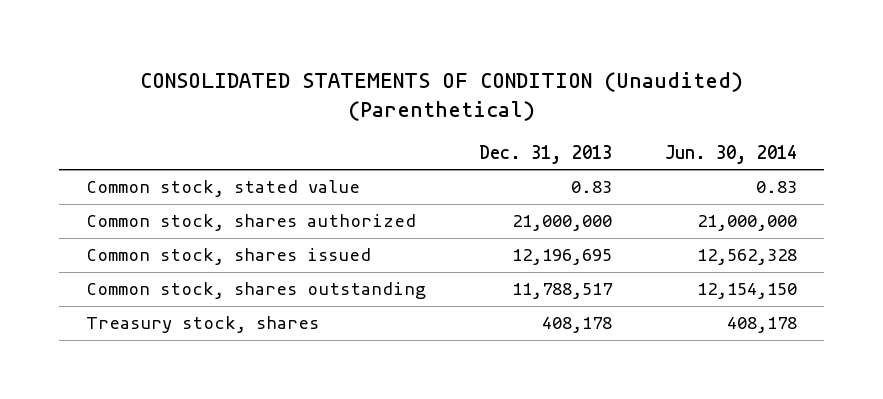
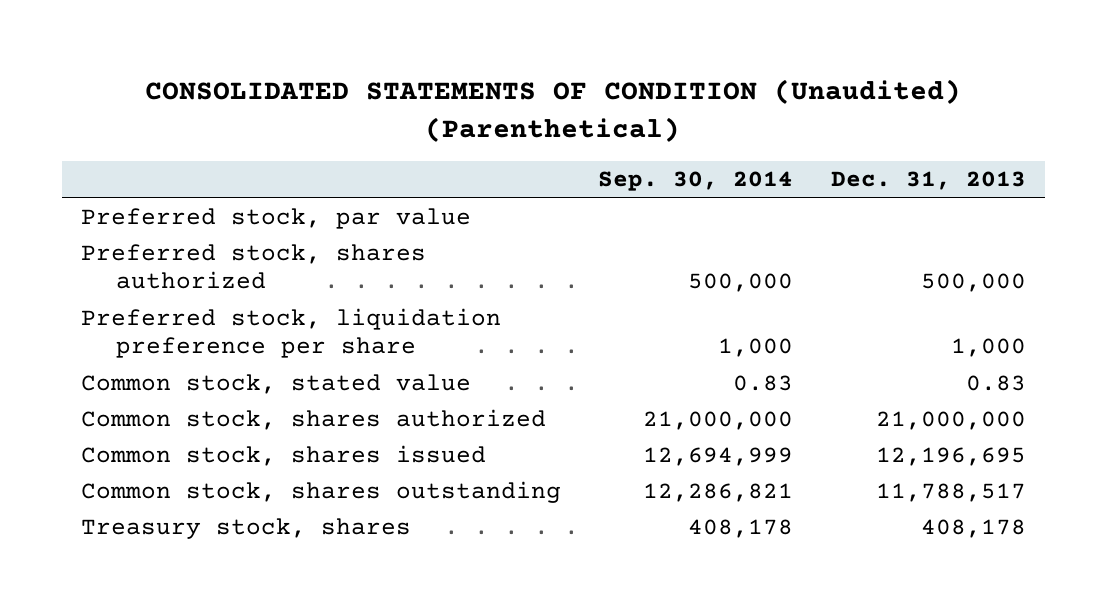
- | Dec. 31, 2013 | Jun. 30, 2014
+ | Sep. 30, 2014 | Dec. 31, 2013
+ Preferred stock, par value
+ Preferred stock, shares authorized | 500,000 | 500,000
+ Preferred stock, liquidation preference per share | 1,000 | 1,000

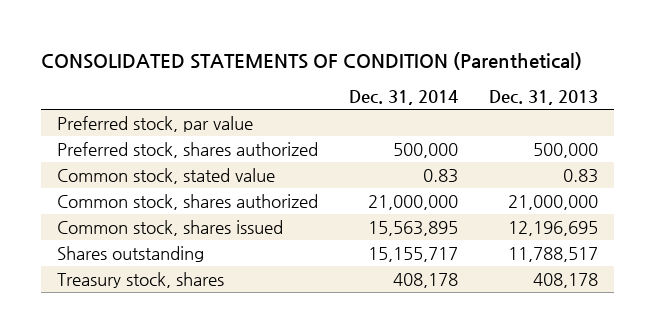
- CONSOLIDATED STATEMENTS OF CONDITION (Unaudited) (Parenthetical)
+ CONSOLIDATED STATEMENTS OF CONDITION (Parenthetical)
- | Sep. 30, 2014 | Dec. 31, 2013
+ | Dec. 31, 2014 | Dec. 31, 2013
- Preferred stock, liquidation preference per share | 1,000 | 1,000
- Common stock, shares outstanding | 12,286,821 | 11,788,517
+ Shares outstanding | 15,155,717 | 11,788,517

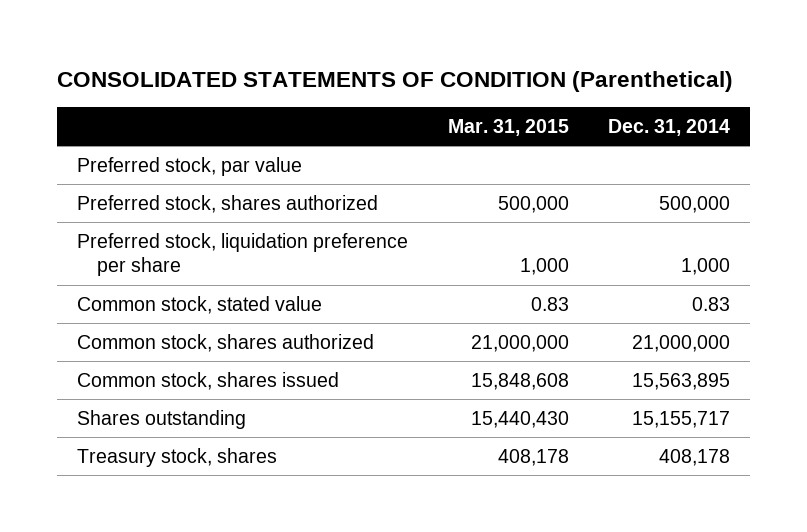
- | Dec. 31, 2014 | Dec. 31, 2013
+ | Mar. 31, 2015 | Dec. 31, 2014
+ Preferred stock, liquidation preference per share | 1,000 | 1,000

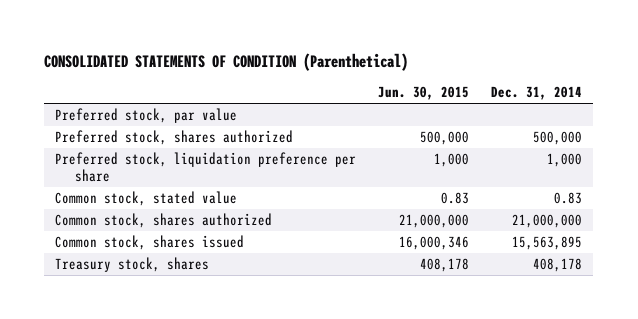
- | Mar. 31, 2015 | Dec. 31, 2014
+ | Jun. 30, 2015 | Dec. 31, 2014
- Shares outstanding | 15,440,430 | 15,155,717

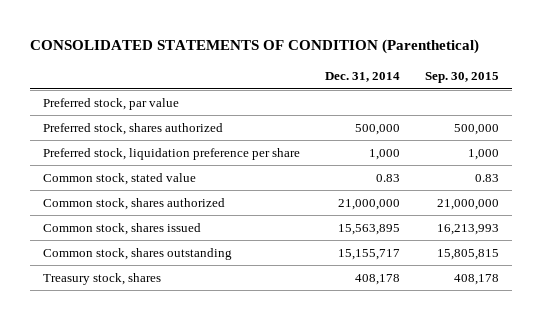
- | Jun. 30, 2015 | Dec. 31, 2014
+ | Dec. 31, 2014 | Sep. 30, 2015
+ Common stock, shares outstanding | 15,155,717 | 15,805,815

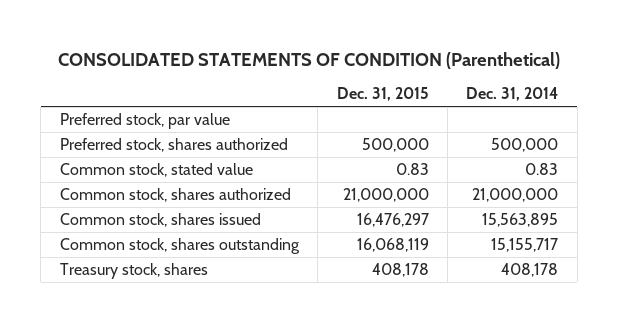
- | Dec. 31, 2014 | Sep. 30, 2015
+ | Dec. 31, 2015 | Dec. 31, 2014
- Preferred stock, liquidation preference per share | 1,000 | 1,000

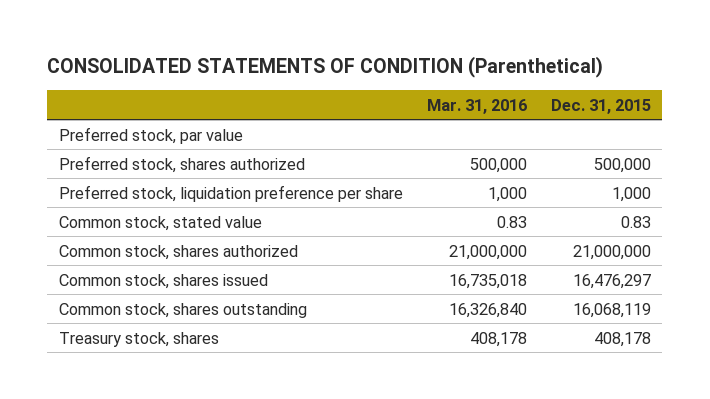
- | Dec. 31, 2015 | Dec. 31, 2014
+ | Mar. 31, 2016 | Dec. 31, 2015
+ Preferred stock, liquidation preference per share | 1,000 | 1,000

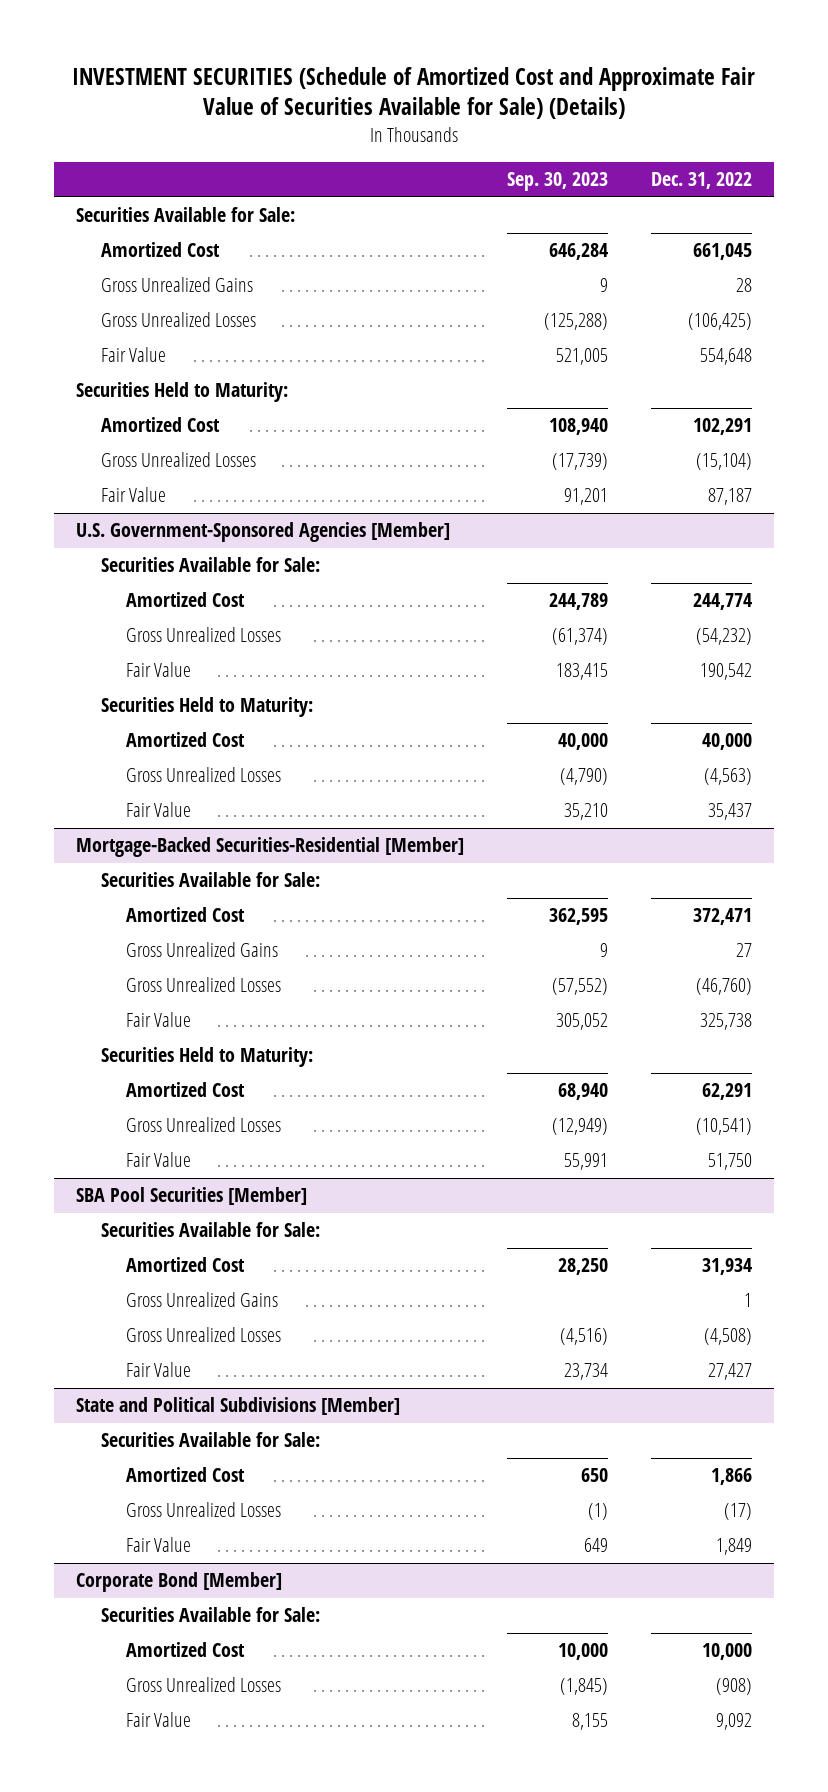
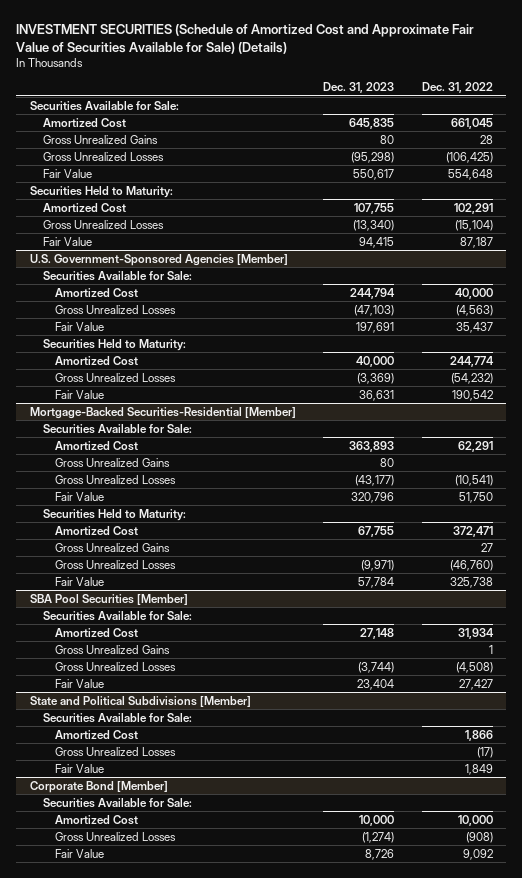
- | Sep. 30, 2023 | Dec. 31, 2022
+ | Dec. 31, 2023 | Dec. 31, 2022
@ U.S. Government-Sponsored Agencies [Member]
moved down: Securities Held to Maturity:
moved down: Amortized Cost | 40,000 | 244,774
moved down: Gross Unrealized Losses | (3,369) | (54,232)
moved down: Fair Value | 36,631 | 190,542
@ Mortgage-Backed Securities-Residential [Member]
moved up: Amortized Cost | 363,893 | 62,291
+ Gross Unrealized Gains | 80 |
moved up: Gross Unrealized Losses | (43,177) | (10,541)
moved up: Fair Value | 320,796 | 51,750
moved up: Securities Held to Maturity:

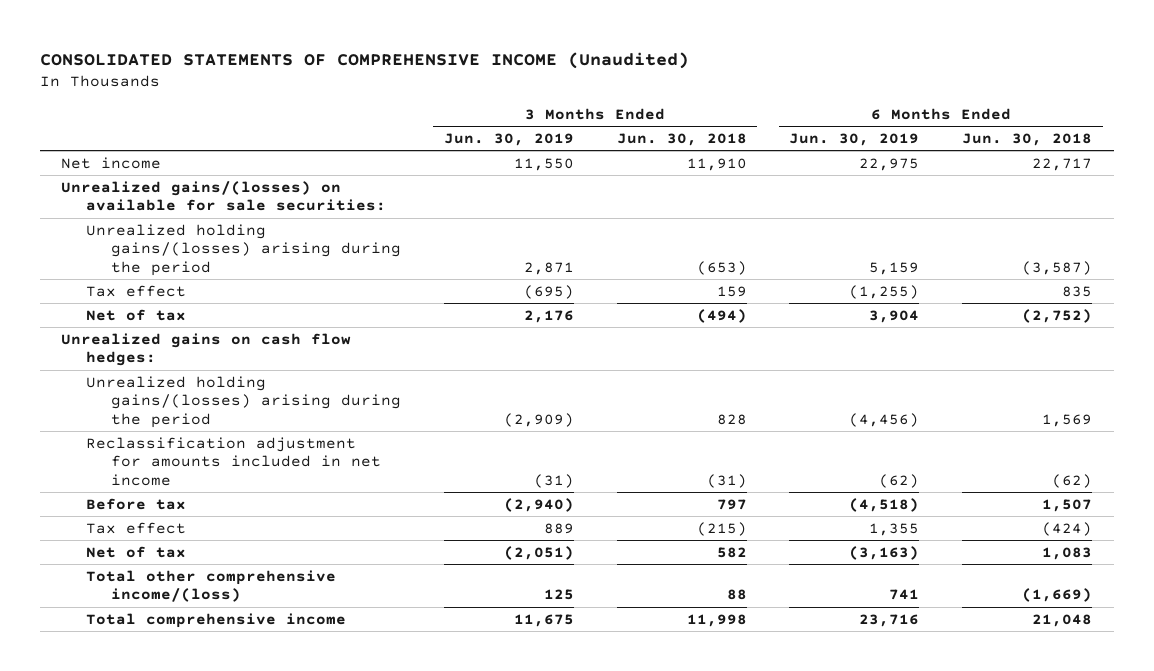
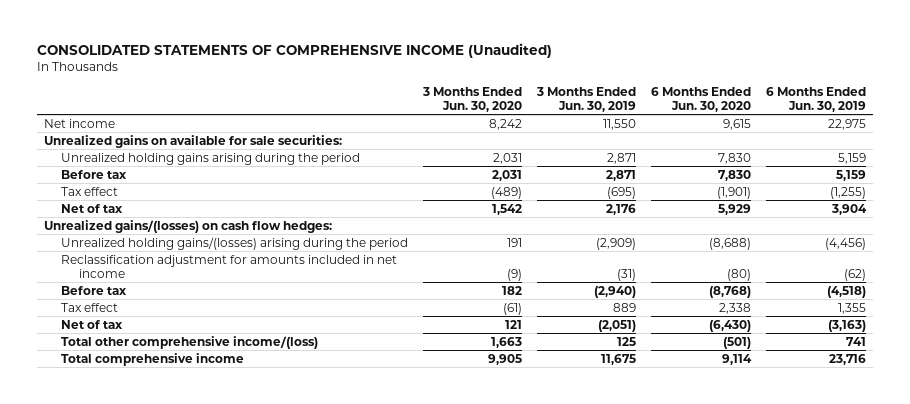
- | 3 Months Ended Jun. 30, 2019 | 3 Months Ended Jun. 30, 2018 | 6 Months Ended Jun. 30, 2019 | 6 Months Ended Jun. 30, 2018
+ | 3 Months Ended Jun. 30, 2020 | 3 Months Ended Jun. 30, 2019 | 6 Months Ended Jun. 30, 2020 | 6 Months Ended Jun. 30, 2019
- Unrealized gains/(losses) on available for sale securities:
- Unrealized holding gains/(losses) arising during the period | 2,871 | (653) | 5,159 | (3,587)
+ Unrealized gains on available for sale securities:
+ Unrealized holding gains arising during the period | 2,031 | 2,871 | 7,830 | 5,159
+ Before tax | 2,031 | 2,871 | 7,830 | 5,159
- Unrealized gains on cash flow hedges:
+ Unrealized gains/(losses) on cash flow hedges:

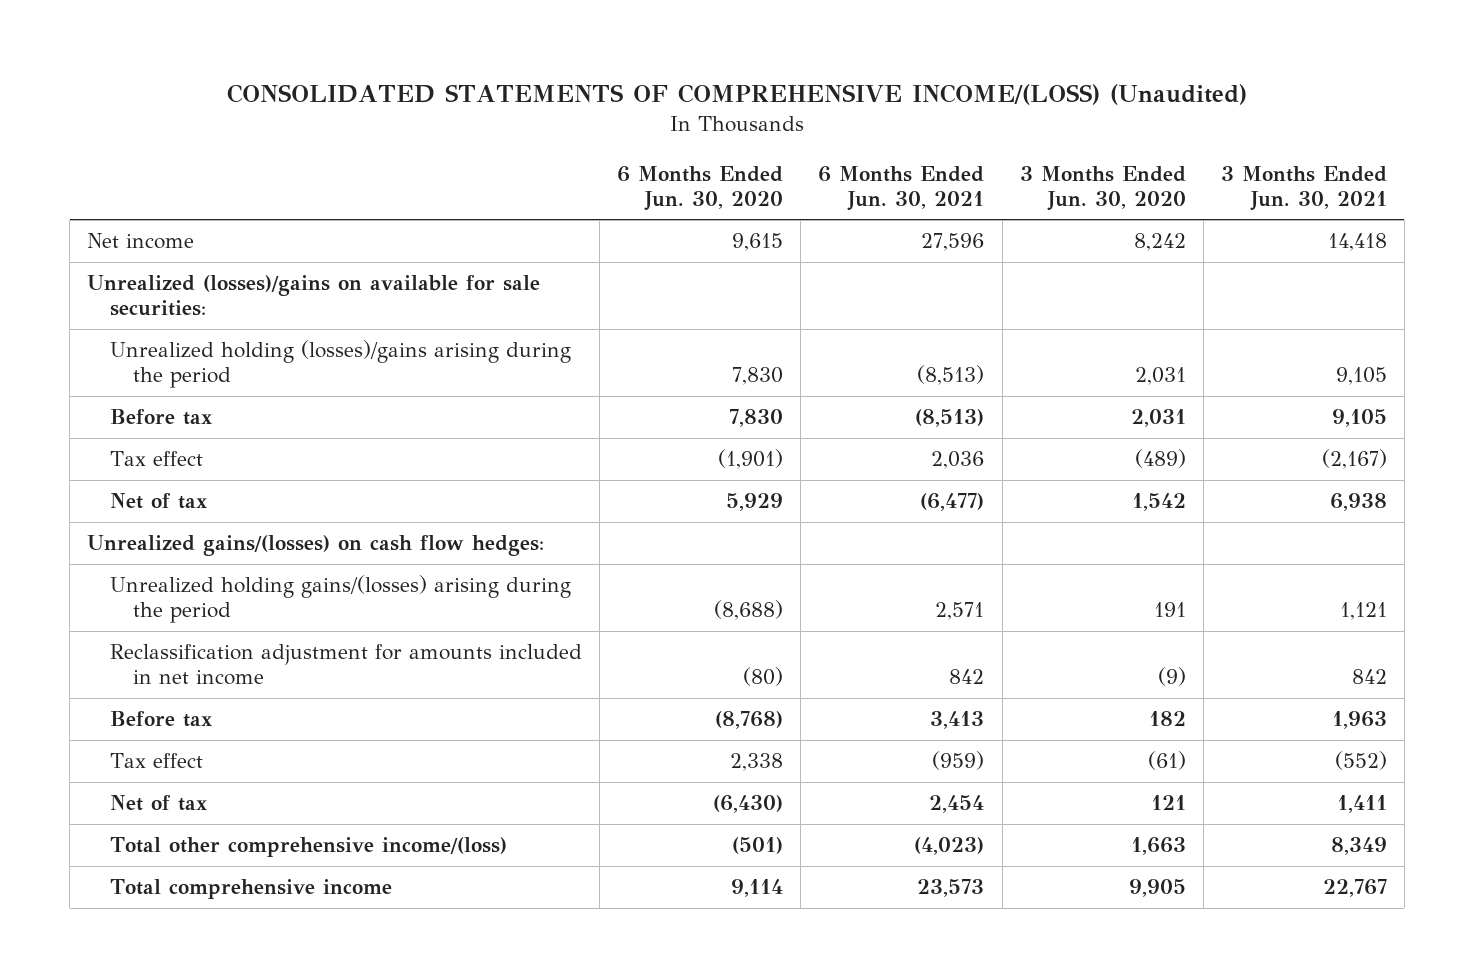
- CONSOLIDATED STATEMENTS OF COMPREHENSIVE INCOME (Unaudited)
+ CONSOLIDATED STATEMENTS OF COMPREHENSIVE INCOME/(LOSS) (Unaudited)
- | 3 Months Ended Jun. 30, 2020 | 3 Months Ended Jun. 30, 2019 | 6 Months Ended Jun. 30, 2020 | 6 Months Ended Jun. 30, 2019
+ | 6 Months Ended Jun. 30, 2020 | 6 Months Ended Jun. 30, 2021 | 3 Months Ended Jun. 30, 2020 | 3 Months Ended Jun. 30, 2021
- Unrealized gains on available for sale securities:
- Unrealized holding gains arising during the period | 2,031 | 2,871 | 7,830 | 5,159
+ Unrealized (losses)/gains on available for sale securities:
+ Unrealized holding (losses)/gains arising during the period | 7,830 | (8,513) | 2,031 | 9,105

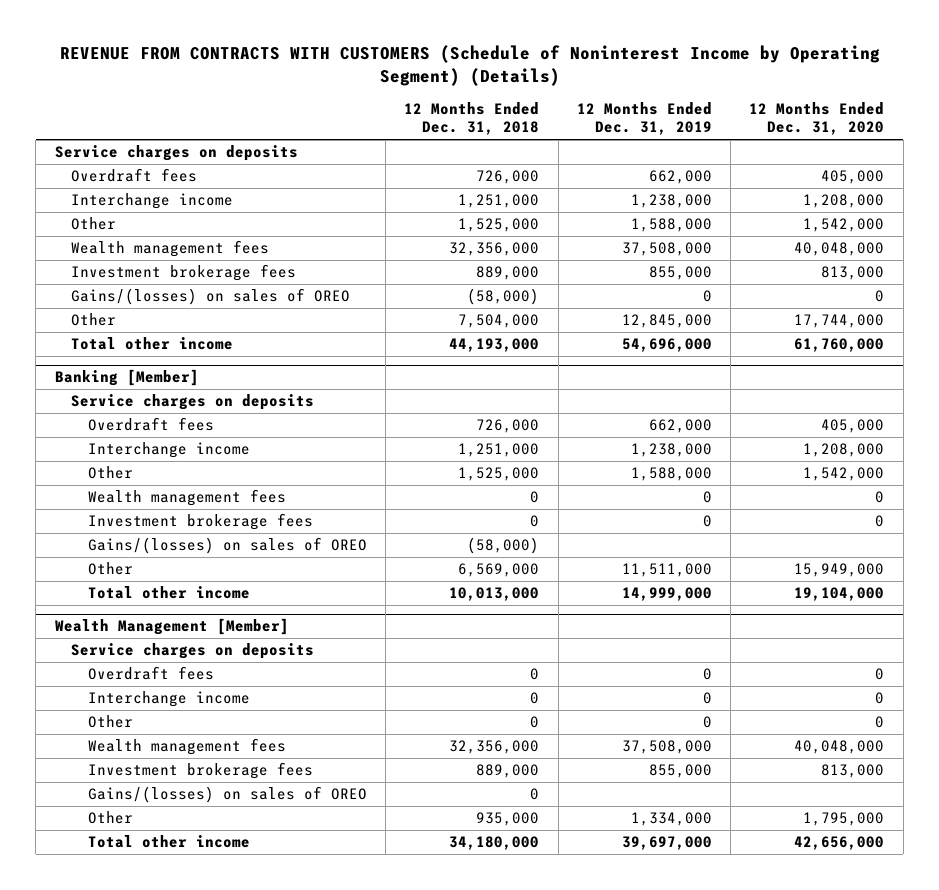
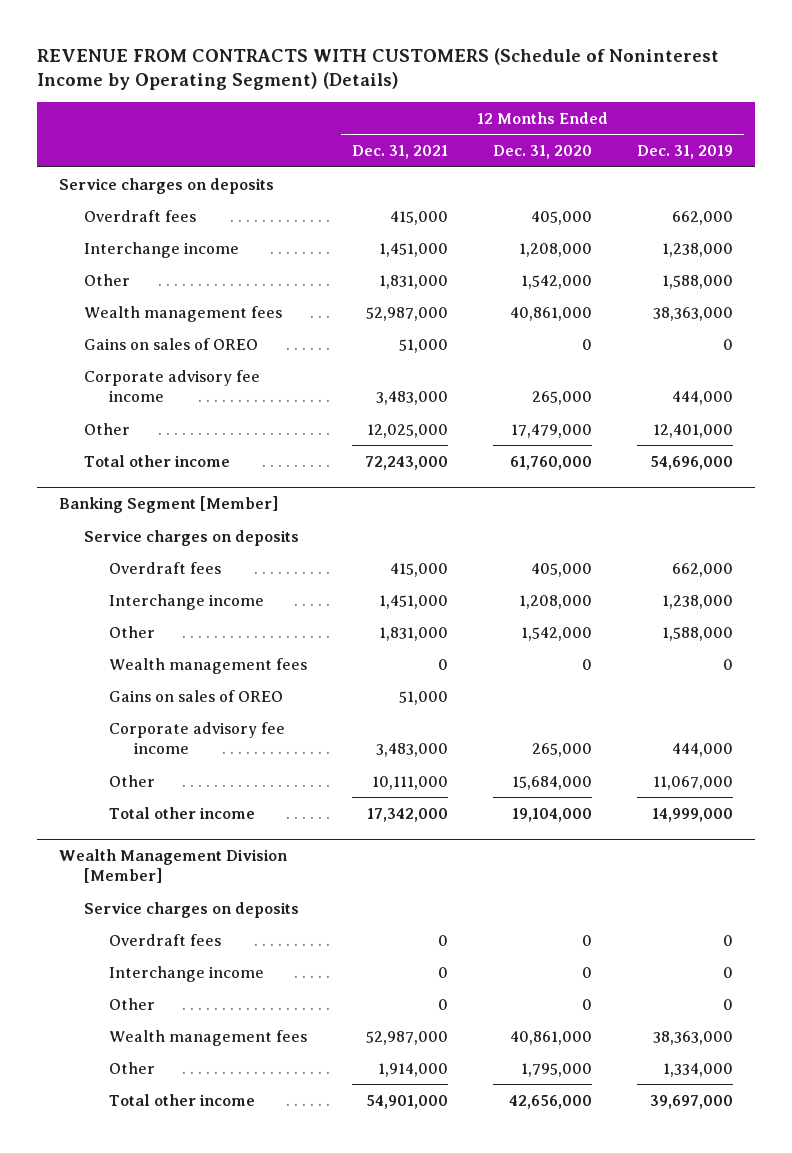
- | 12 Months Ended Dec. 31, 2018 | 12 Months Ended Dec. 31, 2019 | 12 Months Ended Dec. 31, 2020
+ | 12 Months Ended Dec. 31, 2021 | 12 Months Ended Dec. 31, 2020 | 12 Months Ended Dec. 31, 2019
- Wealth management fees | 32,356,000 | 37,508,000 | 40,048,000
- Investment brokerage fees | 889,000 | 855,000 | 813,000
- Gains/(losses) on sales of OREO | (58,000) | 0 | 0
- Other | 7,504,000 | 12,845,000 | 17,744,000
+ Wealth management fees | 52,987,000 | 40,861,000 | 38,363,000
+ Gains on sales of OREO | 51,000 | 0 | 0
+ Corporate advisory fee income | 3,483,000 | 265,000 | 444,000
+ Other | 12,025,000 | 17,479,000 | 12,401,000
- Banking [Member]
+ Banking Segment [Member]
- Investment brokerage fees | 0 | 0 | 0
- Gains/(losses) on sales of OREO | (58,000) | |
- Other | 6,569,000 | 11,511,000 | 15,949,000
+ Gains on sales of OREO | 51,000 | |
+ Corporate advisory fee income | 3,483,000 | 265,000 | 444,000
+ Other | 10,111,000 | 15,684,000 | 11,067,000
- Wealth Management [Member]
+ Wealth Management Division [Member]
- Wealth management fees | 32,356,000 | 37,508,000 | 40,048,000
- Investment brokerage fees | 889,000 | 855,000 | 813,000
- Gains/(losses) on sales of OREO | 0 | |
+ Wealth management fees | 52,987,000 | 40,861,000 | 38,363,000

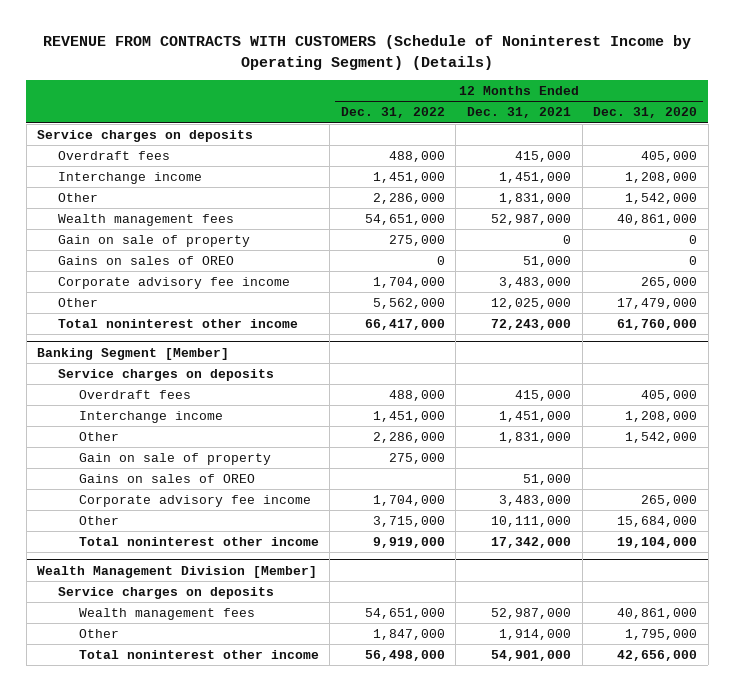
- | 12 Months Ended Dec. 31, 2021 | 12 Months Ended Dec. 31, 2020 | 12 Months Ended Dec. 31, 2019
+ | 12 Months Ended Dec. 31, 2022 | 12 Months Ended Dec. 31, 2021 | 12 Months Ended Dec. 31, 2020
+ Gain on sale of property | 275,000 | 0 | 0
- Total other income | 72,243,000 | 61,760,000 | 54,696,000
+ Total noninterest other income | 66,417,000 | 72,243,000 | 61,760,000
@ Banking Segment [Member]
- Wealth management fees | 0 | 0 | 0
+ Gain on sale of property | 275,000 | |
- Total other income | 17,342,000 | 19,104,000 | 14,999,000
+ Total noninterest other income | 9,919,000 | 17,342,000 | 19,104,000
@ Wealth Management Division [Member]
- Overdraft fees | 0 | 0 | 0
- Interchange income | 0 | 0 | 0
- Other | 0 | 0 | 0
- Total other income | 54,901,000 | 42,656,000 | 39,697,000
+ Total noninterest other income | 56,498,000 | 54,901,000 | 42,656,000

